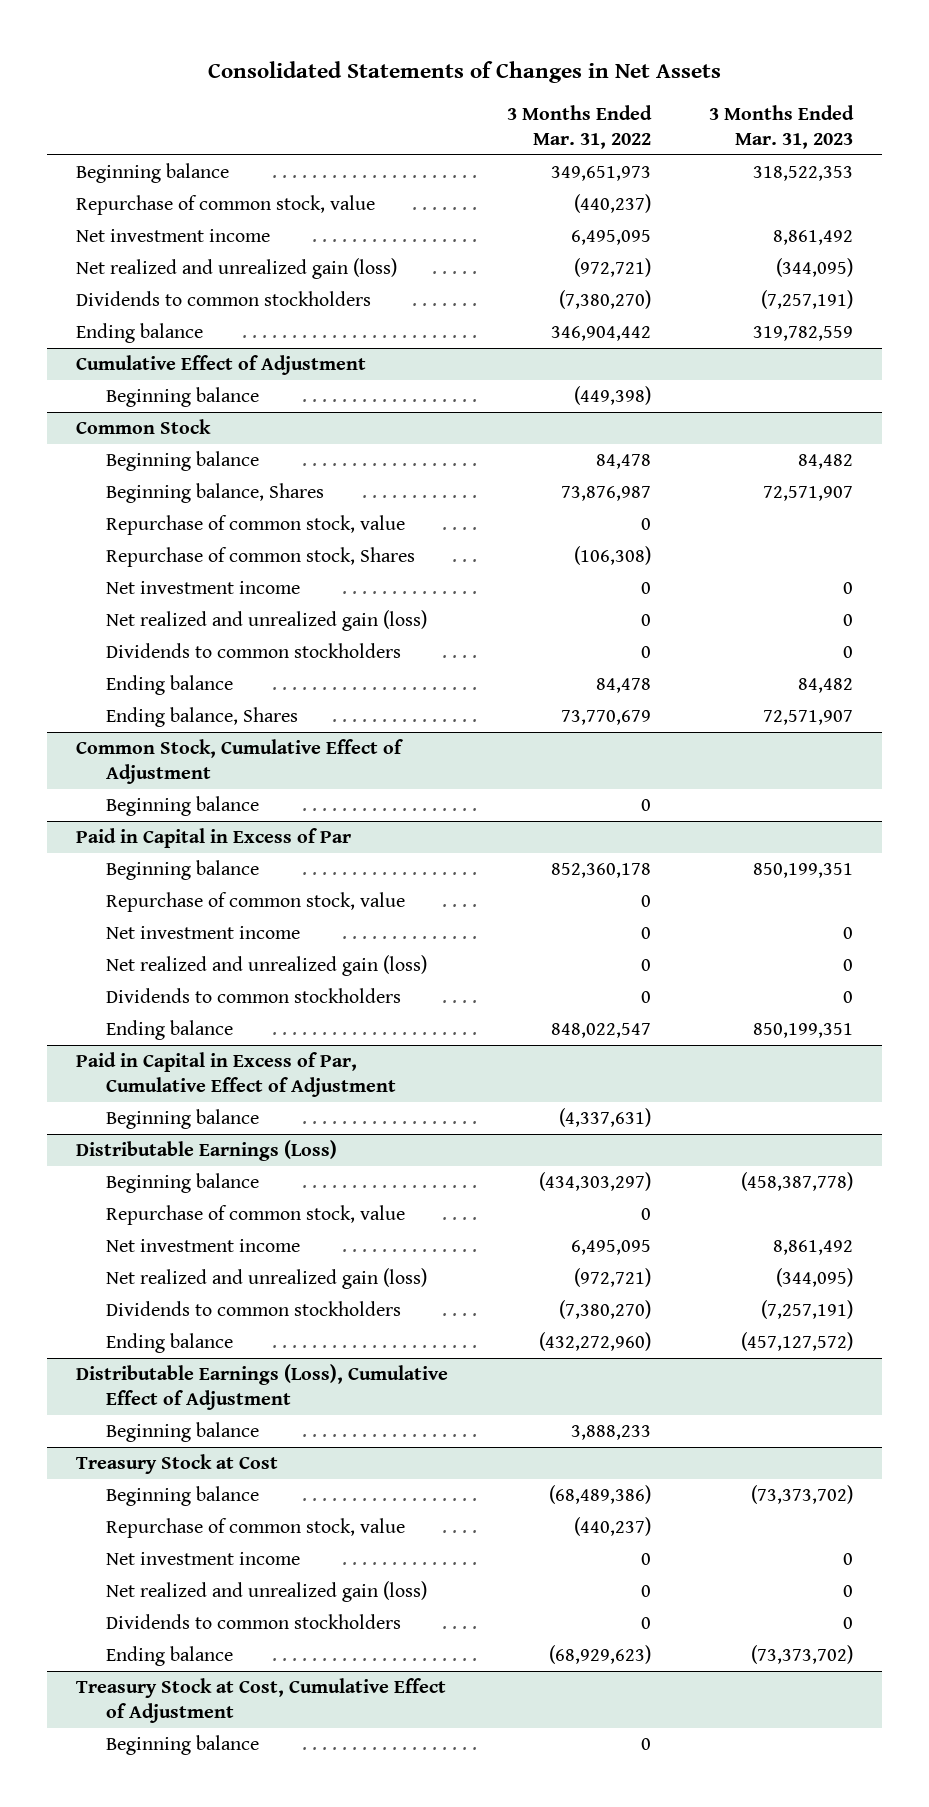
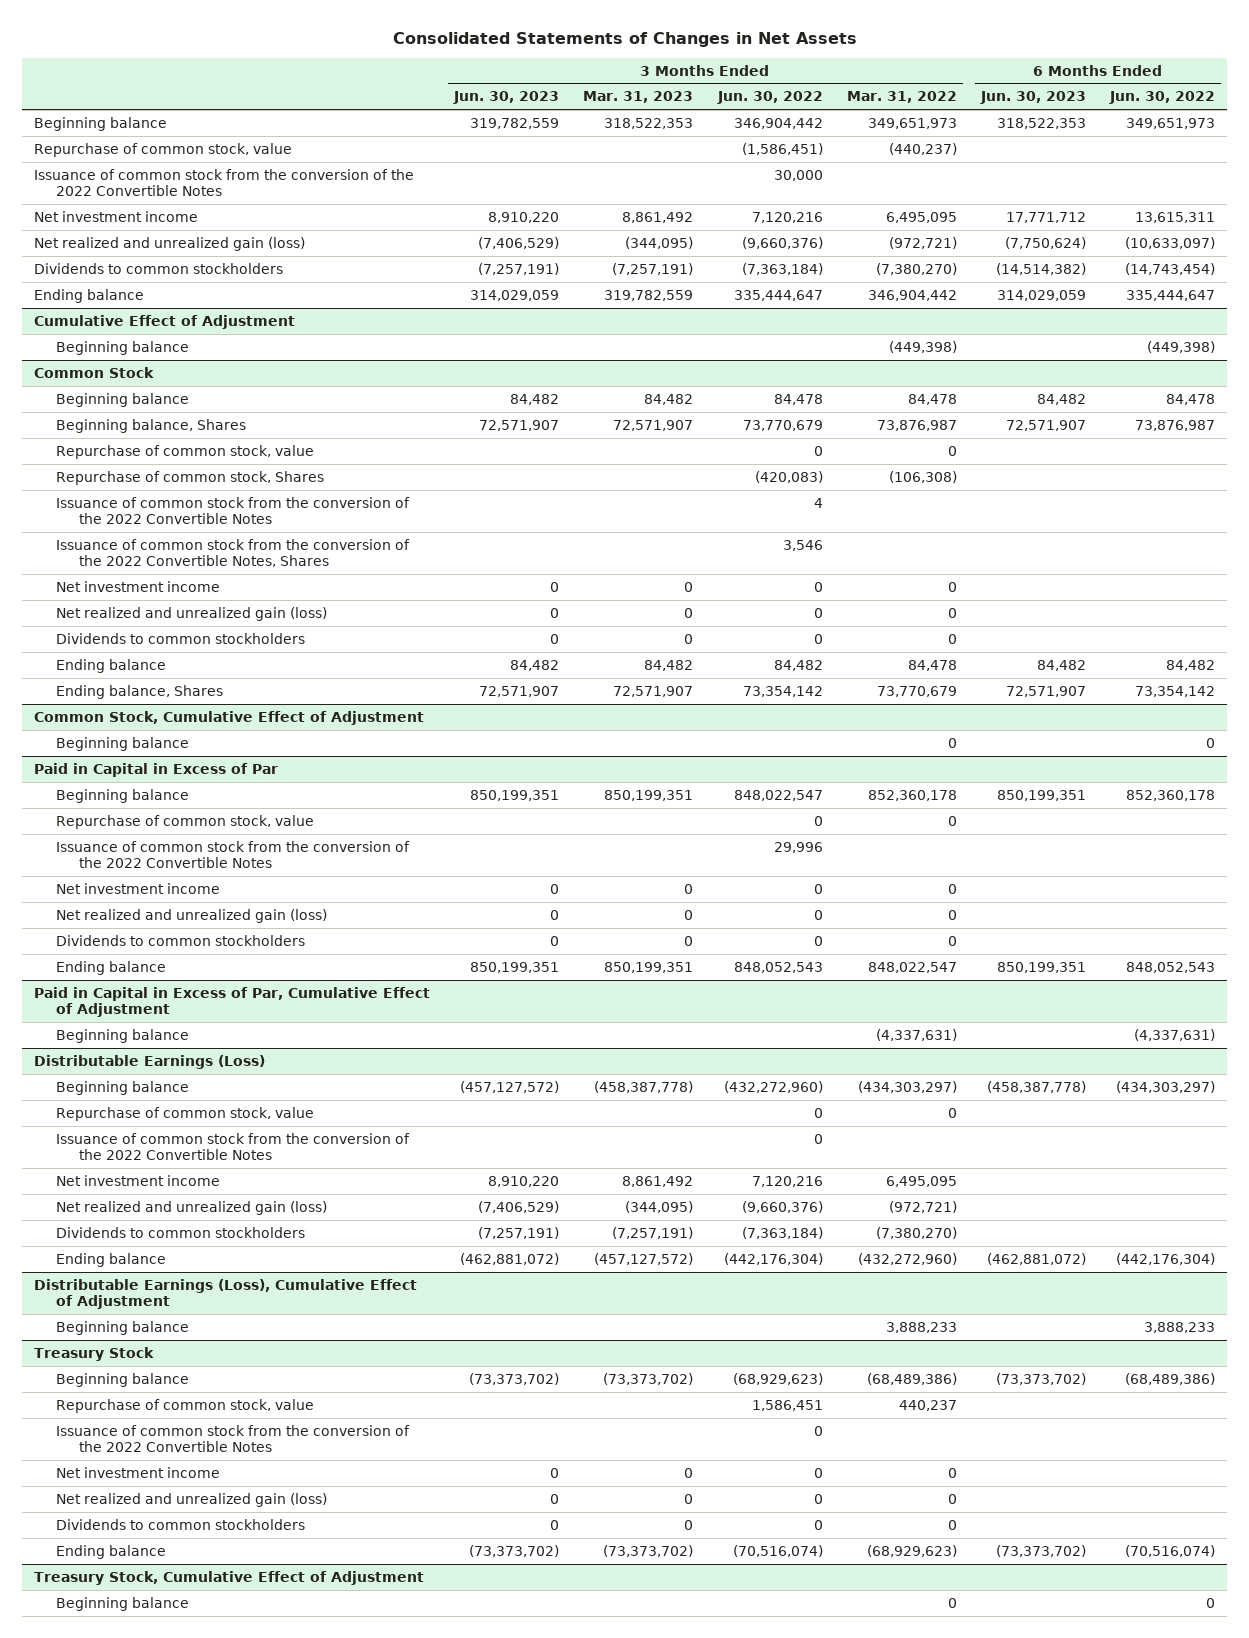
- | 3 Months Ended Mar. 31, 2022 | 3 Months Ended Mar. 31, 2023
+ | 3 Months Ended Jun. 30, 2023 | 3 Months Ended Mar. 31, 2023 | 3 Months Ended Jun. 30, 2022 | 3 Months Ended Mar. 31, 2022 | 6 Months Ended Jun. 30, 2023 | 6 Months Ended Jun. 30, 2022
+ Issuance of common stock from the conversion of the 2022 Convertible Notes | | | 30,000 | | |
@ Common Stock
+ Issuance of common stock from the conversion of the 2022 Convertible Notes | | | 4 | | |
+ Issuance of common stock from the conversion of the 2022 Convertible Notes, Shares | | | 3,546 | | |
@ Paid in Capital in Excess of Par
+ Issuance of common stock from the conversion of the 2022 Convertible Notes | | | 29,996 | | |
@ Distributable Earnings (Loss)
+ Issuance of common stock from the conversion of the 2022 Convertible Notes | | | 0 | | |
- Treasury Stock at Cost
+ Treasury Stock
- Repurchase of common stock, value | (440,237) |
+ Repurchase of common stock, value | | | 1,586,451 | 440,237 | |
+ Issuance of common stock from the conversion of the 2022 Convertible Notes | | | 0 | | |
- Treasury Stock at Cost, Cumulative Effect of Adjustment
+ Treasury Stock, Cumulative Effect of Adjustment

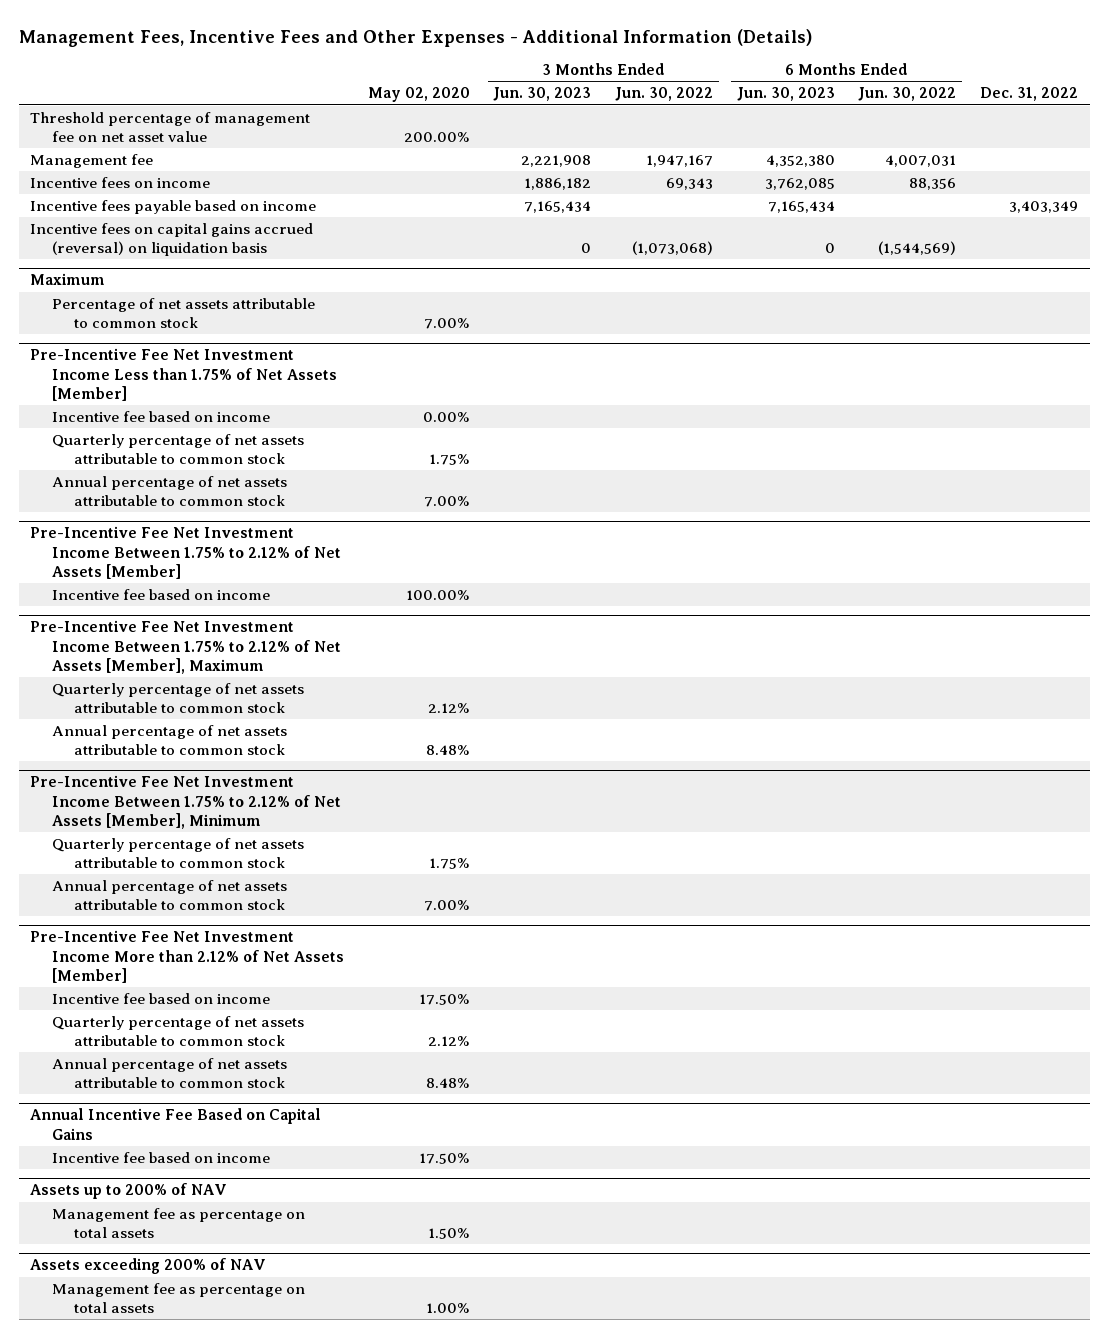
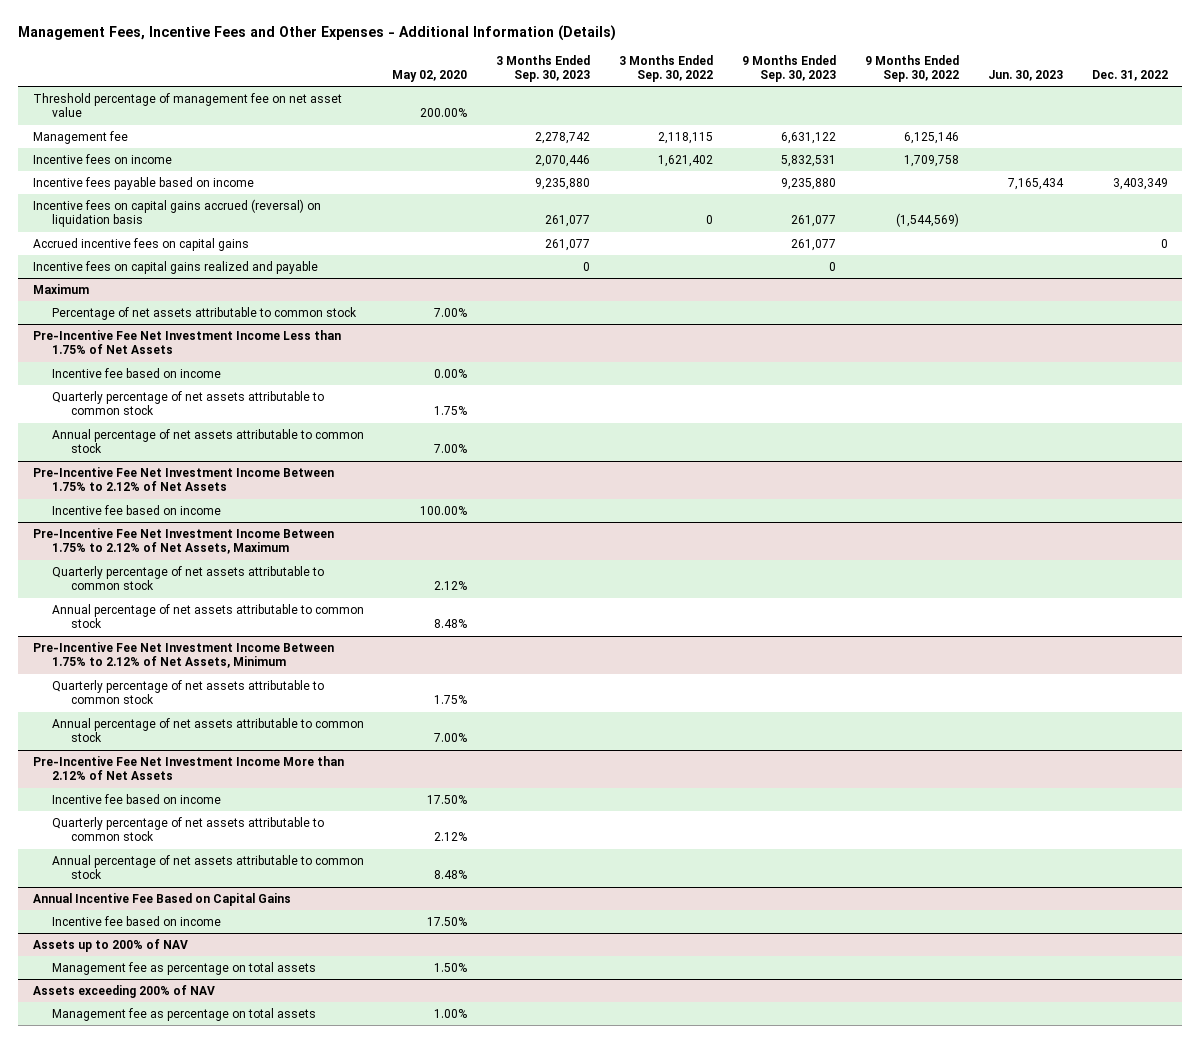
- | May 02, 2020 | 3 Months Ended Jun. 30, 2023 | 3 Months Ended Jun. 30, 2022 | 6 Months Ended Jun. 30, 2023 | 6 Months Ended Jun. 30, 2022 | Dec. 31, 2022
+ | May 02, 2020 | 3 Months Ended Sep. 30, 2023 | 3 Months Ended Sep. 30, 2022 | 9 Months Ended Sep. 30, 2023 | 9 Months Ended Sep. 30, 2022 | Jun. 30, 2023 | Dec. 31, 2022
+ Accrued incentive fees on capital gains | | 261,077 | | 261,077 | | | 0
+ Incentive fees on capital gains realized and payable | | 0 | | 0 | | |
- Pre-Incentive Fee Net Investment Income Less than 1.75% of Net Assets [Member]
+ Pre-Incentive Fee Net Investment Income Less than 1.75% of Net Assets
- Pre-Incentive Fee Net Investment Income Between 1.75% to 2.12% of Net Assets [Member]
+ Pre-Incentive Fee Net Investment Income Between 1.75% to 2.12% of Net Assets
- Pre-Incentive Fee Net Investment Income Between 1.75% to 2.12% of Net Assets [Member], Maximum
+ Pre-Incentive Fee Net Investment Income Between 1.75% to 2.12% of Net Assets, Maximum
- Pre-Incentive Fee Net Investment Income Between 1.75% to 2.12% of Net Assets [Member], Minimum
+ Pre-Incentive Fee Net Investment Income Between 1.75% to 2.12% of Net Assets, Minimum
- Pre-Incentive Fee Net Investment Income More than 2.12% of Net Assets [Member]
+ Pre-Incentive Fee Net Investment Income More than 2.12% of Net Assets

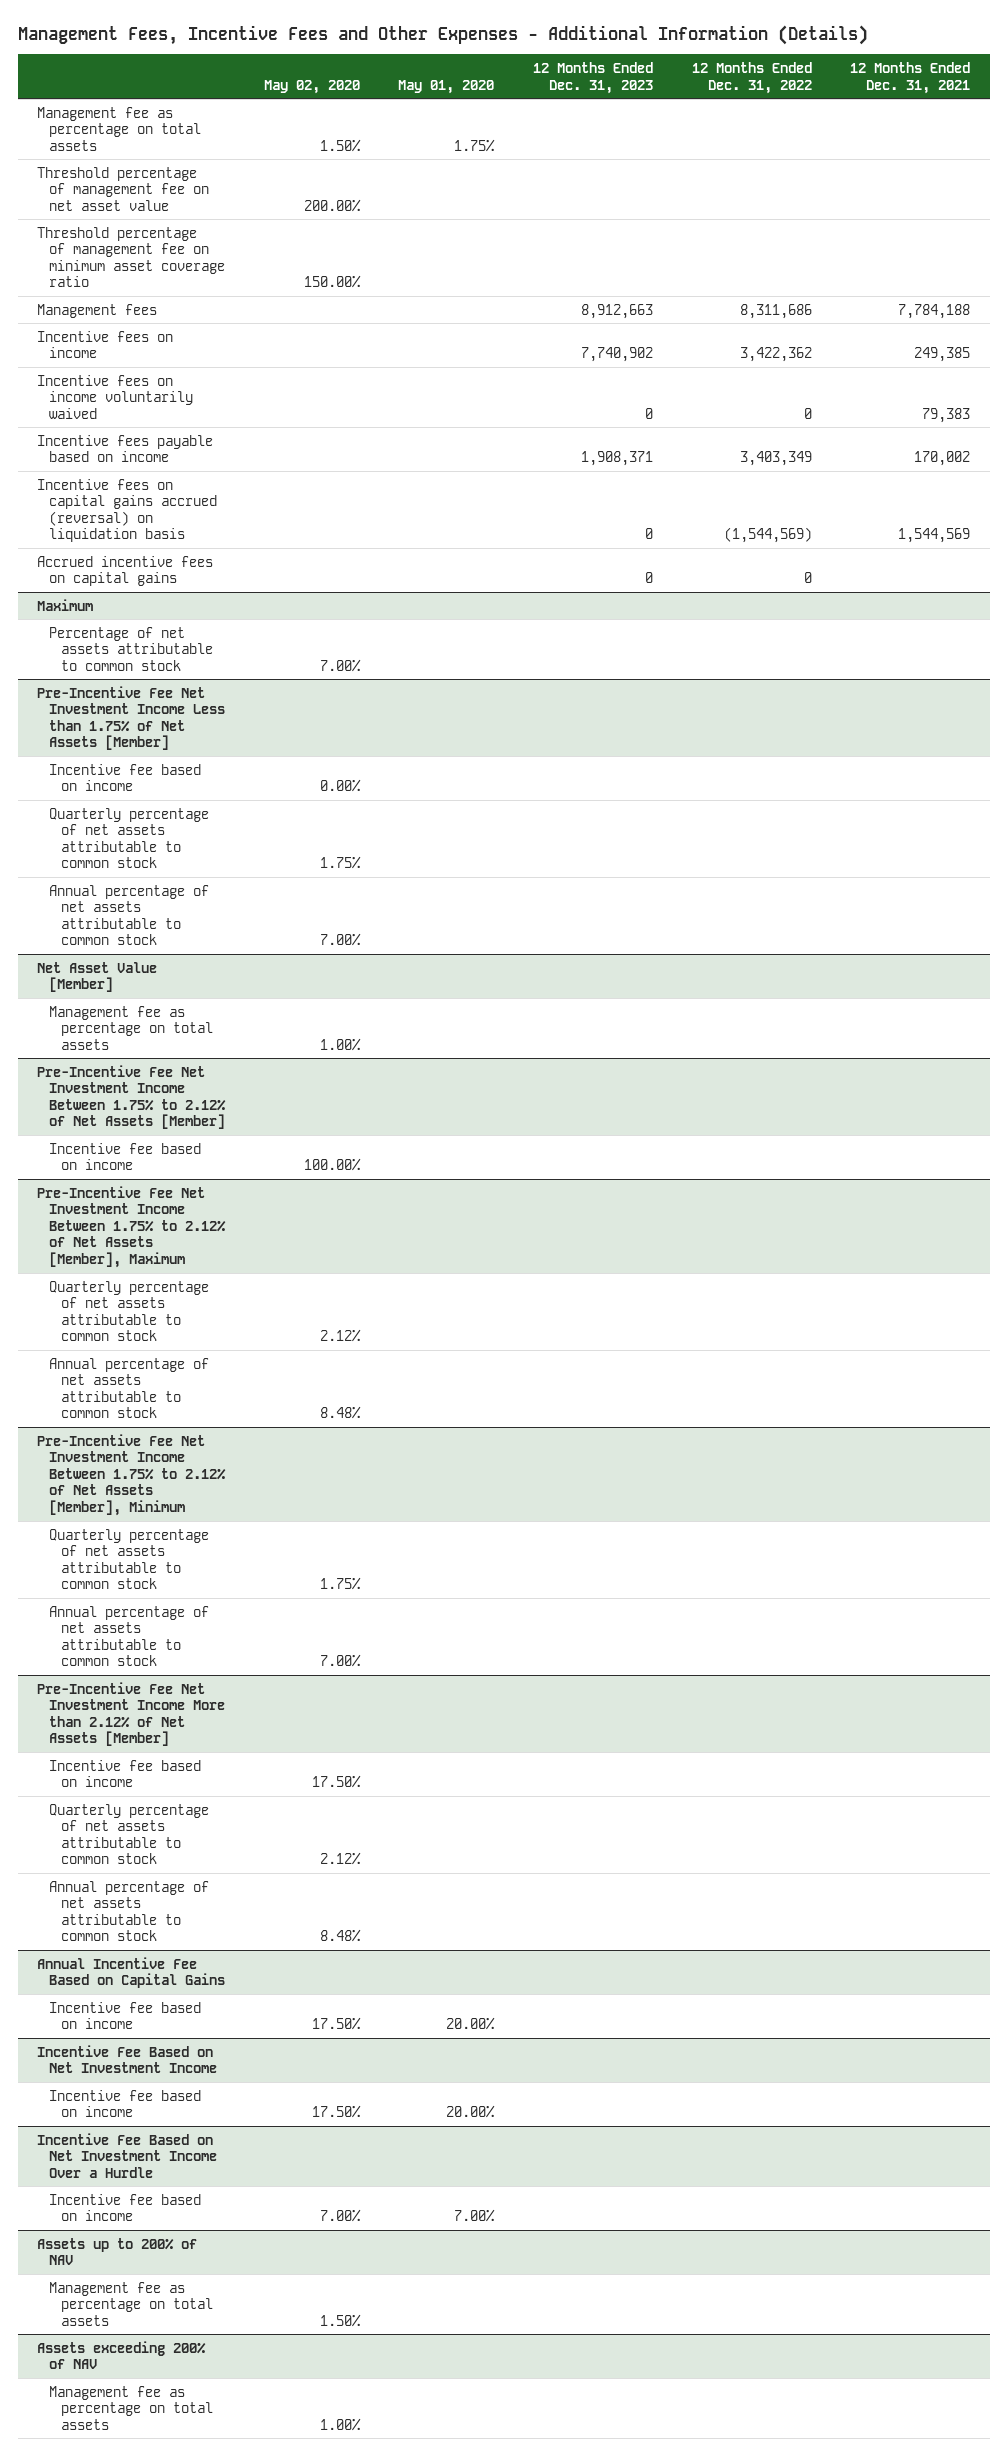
- | May 02, 2020 | 3 Months Ended Sep. 30, 2023 | 3 Months Ended Sep. 30, 2022 | 9 Months Ended Sep. 30, 2023 | 9 Months Ended Sep. 30, 2022 | Jun. 30, 2023 | Dec. 31, 2022
+ | May 02, 2020 | May 01, 2020 | 12 Months Ended Dec. 31, 2023 | 12 Months Ended Dec. 31, 2022 | 12 Months Ended Dec. 31, 2021
+ Management fee as percentage on total assets | 1.50% | 1.75% | | |
- Management fee | | 2,278,742 | 2,118,115 | 6,631,122 | 6,125,146 | |
+ Threshold percentage of management fee on minimum asset coverage ratio | 150.00% | | | |
+ Management fees | | | 8,912,663 | 8,311,686 | 7,784,188
+ Incentive fees on income voluntarily waived | | | 0 | 0 | 79,383
- Incentive fees on capital gains realized and payable | | 0 | | 0 | | |
- Pre-Incentive Fee Net Investment Income Less than 1.75% of Net Assets
+ Pre-Incentive Fee Net Investment Income Less than 1.75% of Net Assets [Member]
- Pre-Incentive Fee Net Investment Income Between 1.75% to 2.12% of Net Assets
+ Net Asset Value [Member]
+ Management fee as percentage on total assets | 1.00% | | | |
+ Pre-Incentive Fee Net Investment Income Between 1.75% to 2.12% of Net Assets [Member]
- Pre-Incentive Fee Net Investment Income Between 1.75% to 2.12% of Net Assets, Maximum
+ Pre-Incentive Fee Net Investment Income Between 1.75% to 2.12% of Net Assets [Member], Maximum
- Pre-Incentive Fee Net Investment Income Between 1.75% to 2.12% of Net Assets, Minimum
+ Pre-Incentive Fee Net Investment Income Between 1.75% to 2.12% of Net Assets [Member], Minimum
- Pre-Incentive Fee Net Investment Income More than 2.12% of Net Assets
+ Pre-Incentive Fee Net Investment Income More than 2.12% of Net Assets [Member]
+ Incentive Fee Based on Net Investment Income
+ Incentive fee based on income | 17.50% | 20.00% | | |
+ Incentive Fee Based on Net Investment Income Over a Hurdle
+ Incentive fee based on income | 7.00% | 7.00% | | |

